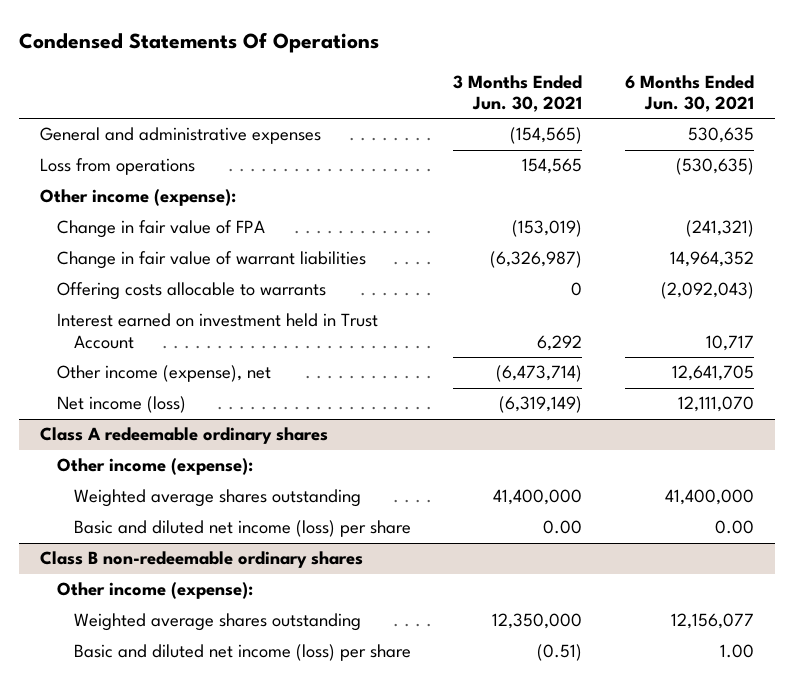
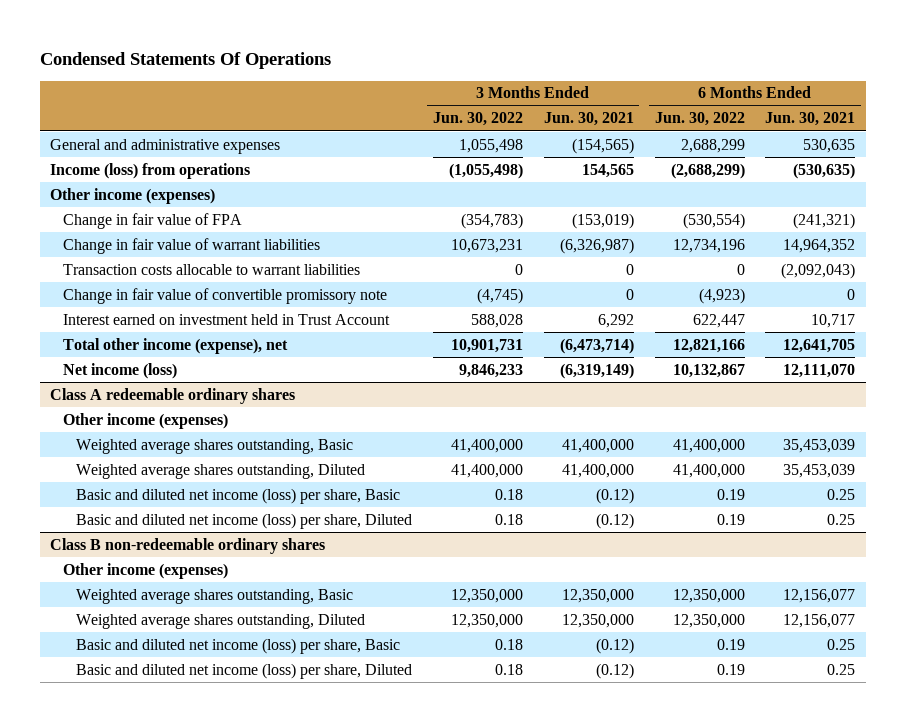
- | 3 Months Ended Jun. 30, 2021 | 6 Months Ended Jun. 30, 2021
+ | 3 Months Ended Jun. 30, 2022 | 3 Months Ended Jun. 30, 2021 | 6 Months Ended Jun. 30, 2022 | 6 Months Ended Jun. 30, 2021
- Loss from operations | 154,565 | (530,635)
- Other income (expense):
+ Income (loss) from operations | (1,055,498) | 154,565 | (2,688,299) | (530,635)
+ Other income (expenses)
- Offering costs allocable to warrants | 0 | (2,092,043)
+ Transaction costs allocable to warrant liabilities | 0 | 0 | 0 | (2,092,043)
+ Change in fair value of convertible promissory note | (4,745) | 0 | (4,923) | 0
- Other income (expense), net | (6,473,714) | 12,641,705
+ Total other income (expense), net | 10,901,731 | (6,473,714) | 12,821,166 | 12,641,705
@ Class A redeemable ordinary shares
- Other income (expense):
- Weighted average shares outstanding | 41,400,000 | 41,400,000
- Basic and diluted net income (loss) per share | 0.00 | 0.00
+ Other income (expenses)
+ Weighted average shares outstanding, Basic | 41,400,000 | 41,400,000 | 41,400,000 | 35,453,039
+ Weighted average shares outstanding, Diluted | 41,400,000 | 41,400,000 | 41,400,000 | 35,453,039
+ Basic and diluted net income (loss) per share, Basic | 0.18 | (0.12) | 0.19 | 0.25
+ Basic and diluted net income (loss) per share, Diluted | 0.18 | (0.12) | 0.19 | 0.25
@ Class B non-redeemable ordinary shares
- Other income (expense):
- Weighted average shares outstanding | 12,350,000 | 12,156,077
- Basic and diluted net income (loss) per share | (0.51) | 1.00
+ Other income (expenses)
+ Weighted average shares outstanding, Basic | 12,350,000 | 12,350,000 | 12,350,000 | 12,156,077
+ Weighted average shares outstanding, Diluted | 12,350,000 | 12,350,000 | 12,350,000 | 12,156,077
+ Basic and diluted net income (loss) per share, Basic | 0.18 | (0.12) | 0.19 | 0.25
+ Basic and diluted net income (loss) per share, Diluted | 0.18 | (0.12) | 0.19 | 0.25

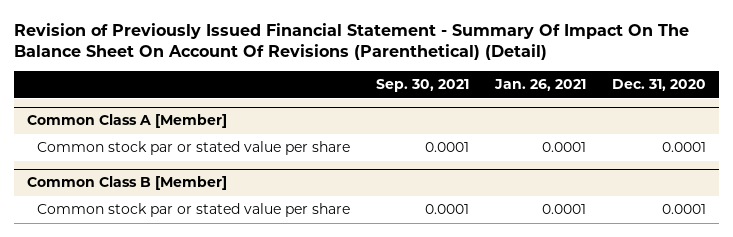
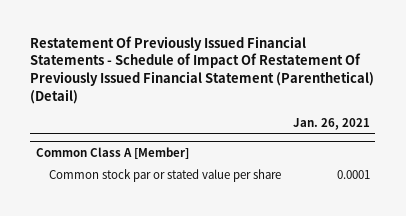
- Revision of Previously Issued Financial Statement - Summary Of Impact On The Balance Sheet On Account Of Revisions (Parenthetical) (Detail)
+ Restatement Of Previously Issued Financial Statements - Schedule of Impact Of Restatement Of Previously Issued Financial Statement (Parenthetical) (Detail)
- | Sep. 30, 2021 | Jan. 26, 2021 | Dec. 31, 2020
+ | Jan. 26, 2021
- Common Class B [Member]
- Common stock par or stated value per share | 0.0001 | 0.0001 | 0.0001

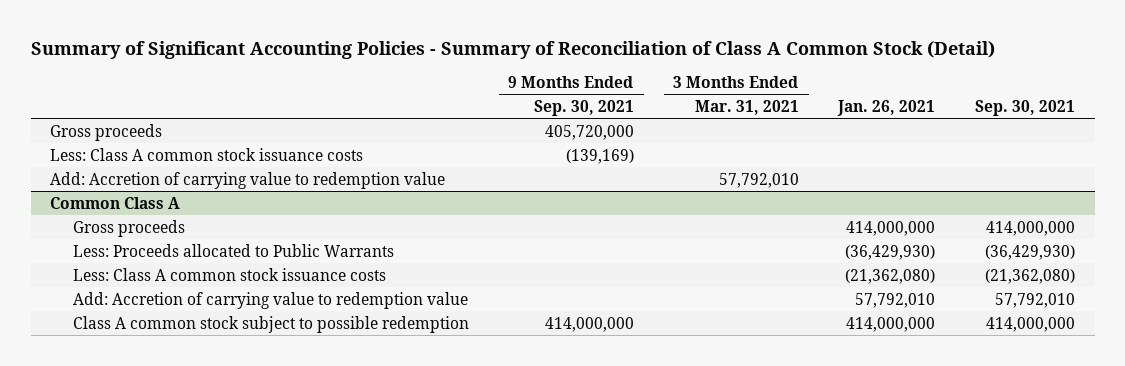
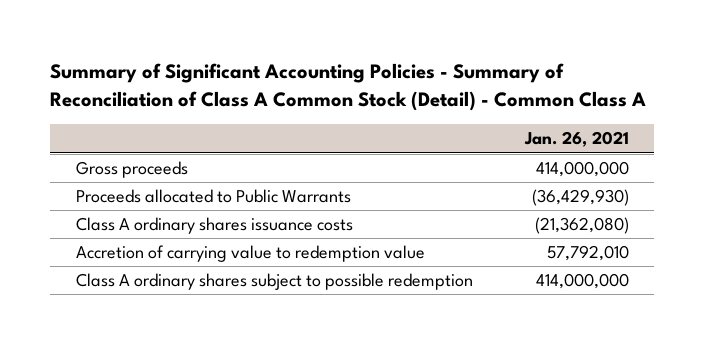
- Summary of Significant Accounting Policies - Summary of Reconciliation of Class A Common Stock (Detail)
+ Summary of Significant Accounting Policies - Summary of Reconciliation of Class A Common Stock (Detail) - Common Class A
- | 9 Months Ended Sep. 30, 2021 | 3 Months Ended Mar. 31, 2021 | Jan. 26, 2021 | Sep. 30, 2021
+ | Jan. 26, 2021
- Gross proceeds | 405,720,000 | | |
- Less: Class A common stock issuance costs | (139,169) | | |
- Add: Accretion of carrying value to redemption value | | 57,792,010 | |
- Common Class A
- Less: Proceeds allocated to Public Warrants | | | (36,429,930) | (36,429,930)
- Less: Class A common stock issuance costs | | | (21,362,080) | (21,362,080)
- Add: Accretion of carrying value to redemption value | | | 57,792,010 | 57,792,010
- Class A common stock subject to possible redemption | 414,000,000 | | 414,000,000 | 414,000,000
+ Proceeds allocated to Public Warrants | (36,429,930)
+ Class A ordinary shares issuance costs | (21,362,080)
+ Accretion of carrying value to redemption value | 57,792,010
+ Class A ordinary shares subject to possible redemption | 414,000,000

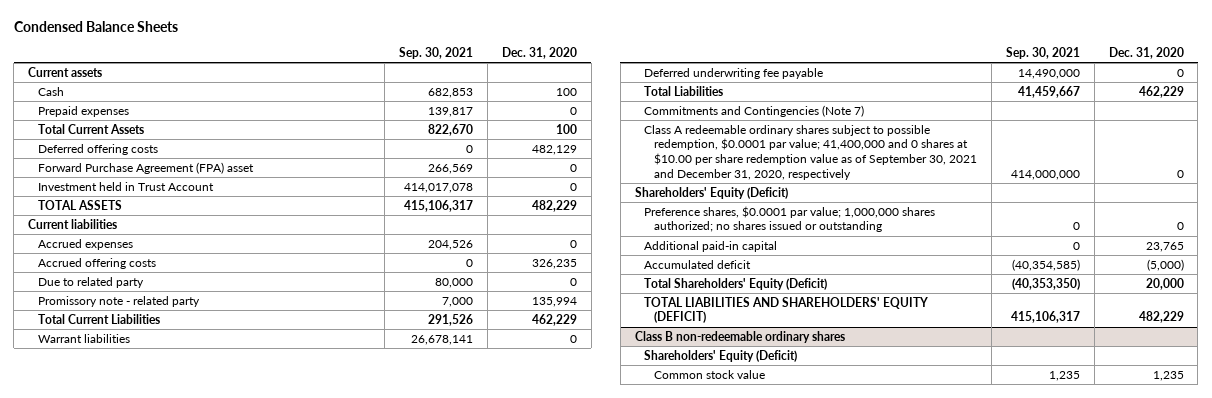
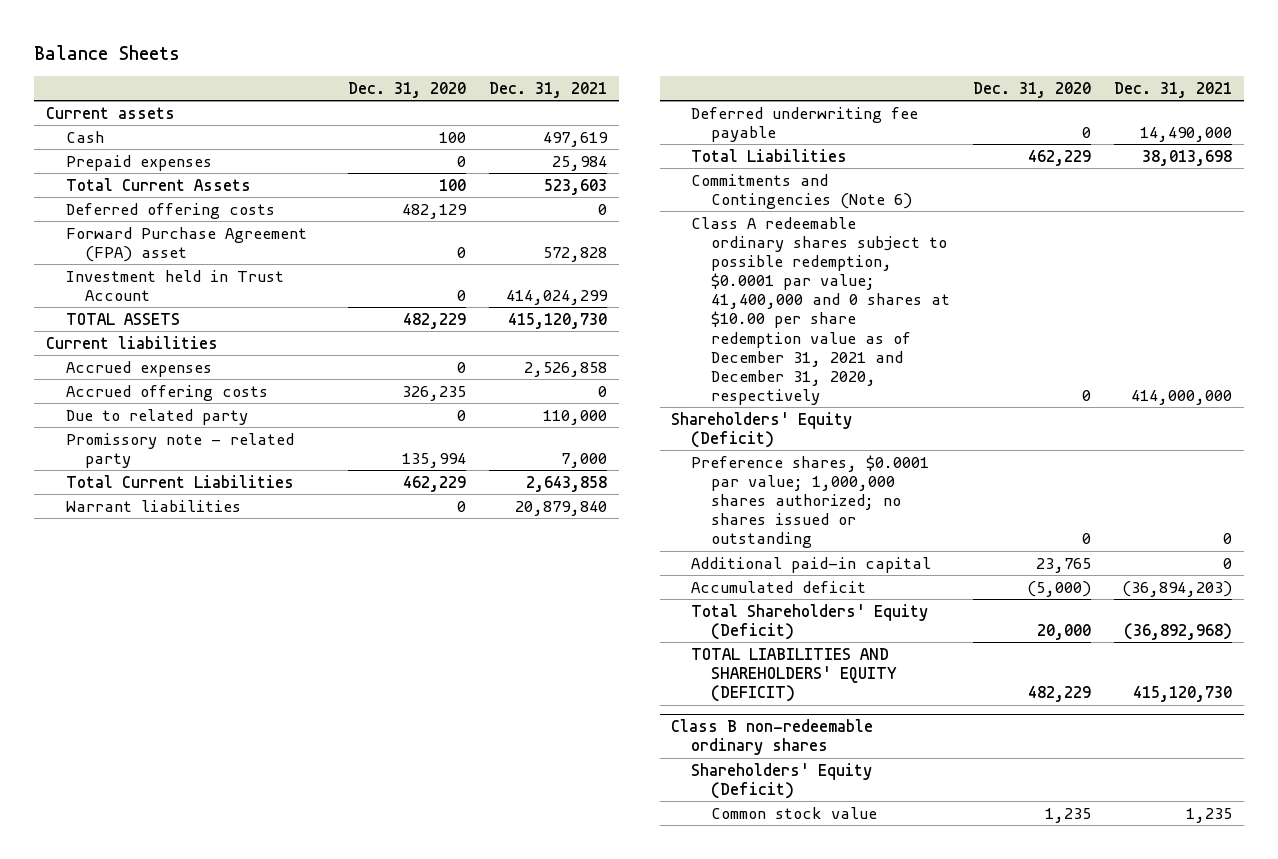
- Condensed Balance Sheets
+ Balance Sheets
- | Sep. 30, 2021 | Dec. 31, 2020
+ | Dec. 31, 2020 | Dec. 31, 2021
- Commitments and Contingencies (Note 7)
- Class A redeemable ordinary shares subject to possible redemption, $0.0001 par value; 41,400,000 and 0 shares at $10.00 per share redemption value as of September 30, 2021 and December 31, 2020, respectively | 414,000,000 | 0
+ Commitments and Contingencies (Note 6)
+ Class A redeemable ordinary shares subject to possible redemption, $0.0001 par value; 41,400,000 and 0 shares at $10.00 per share redemption value as of December 31, 2021 and December 31, 2020, respectively | 0 | 414,000,000

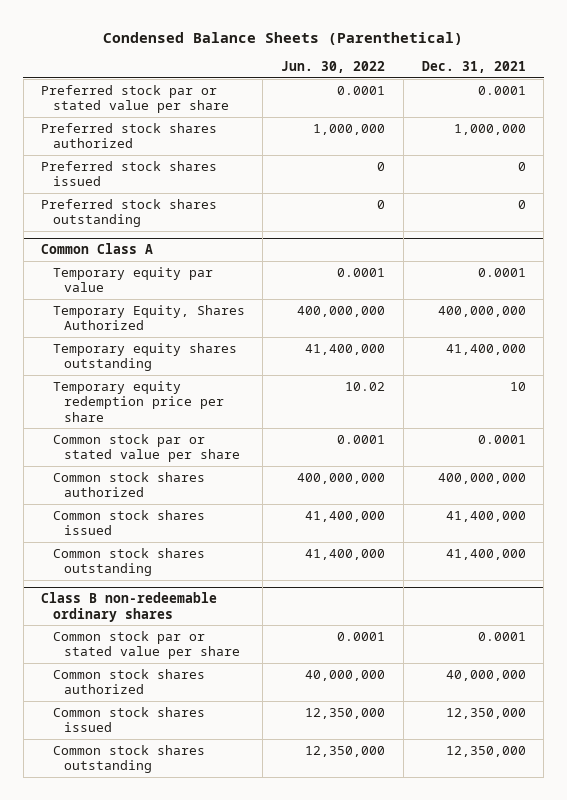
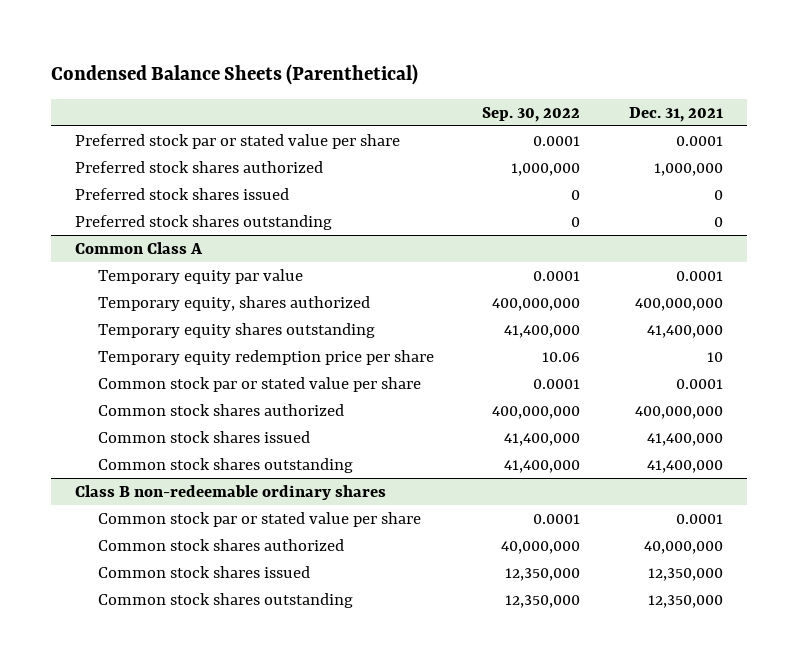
- | Jun. 30, 2022 | Dec. 31, 2021
+ | Sep. 30, 2022 | Dec. 31, 2021
@ Common Class A
- Temporary Equity, Shares Authorized | 400,000,000 | 400,000,000
+ Temporary equity, shares authorized | 400,000,000 | 400,000,000

